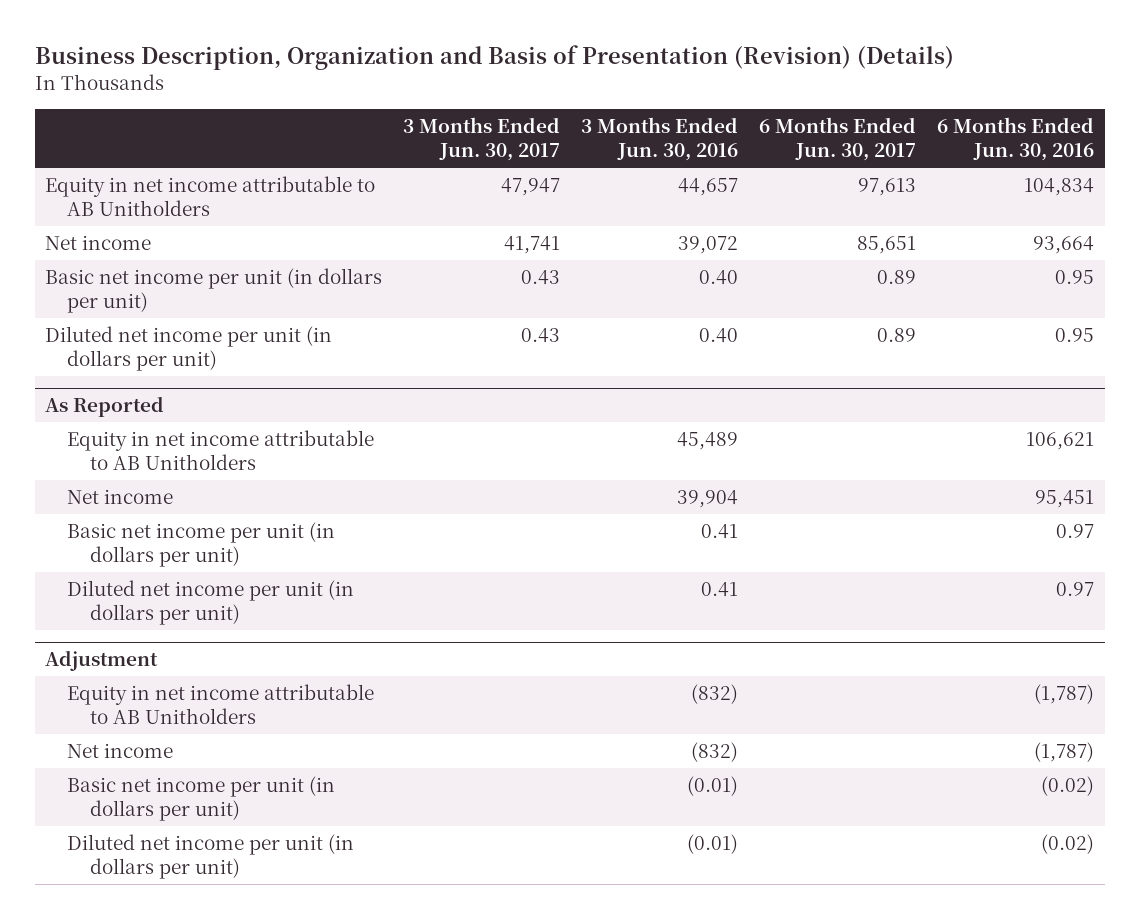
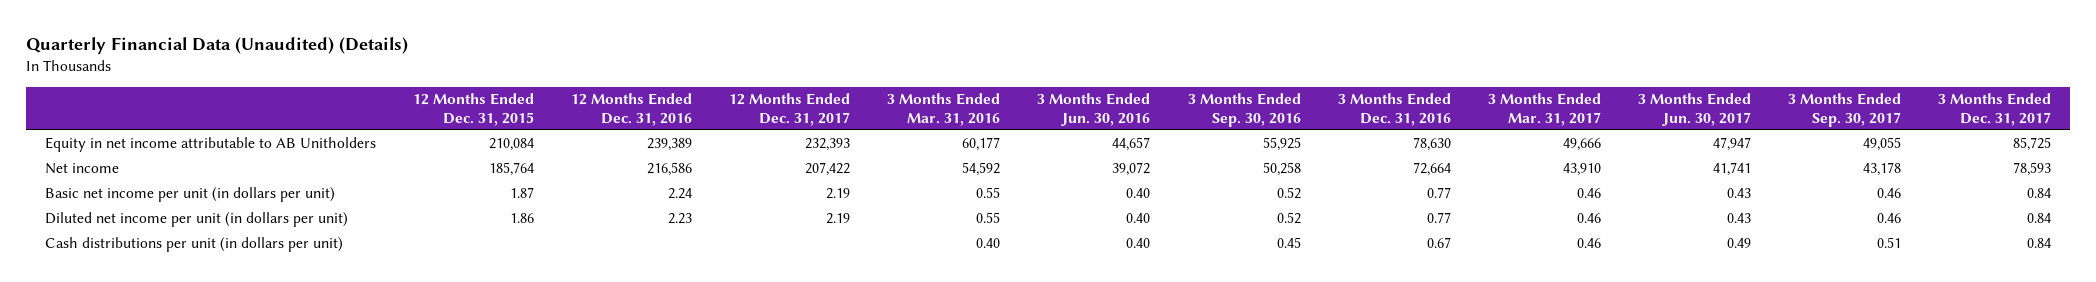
- Business Description, Organization and Basis of Presentation (Revision) (Details)
+ Quarterly Financial Data (Unaudited) (Details)
- | 3 Months Ended Jun. 30, 2017 | 3 Months Ended Jun. 30, 2016 | 6 Months Ended Jun. 30, 2017 | 6 Months Ended Jun. 30, 2016
+ | 12 Months Ended Dec. 31, 2015 | 12 Months Ended Dec. 31, 2016 | 12 Months Ended Dec. 31, 2017 | 3 Months Ended Mar. 31, 2016 | 3 Months Ended Jun. 30, 2016 | 3 Months Ended Sep. 30, 2016 | 3 Months Ended Dec. 31, 2016 | 3 Months Ended Mar. 31, 2017 | 3 Months Ended Jun. 30, 2017 | 3 Months Ended Sep. 30, 2017 | 3 Months Ended Dec. 31, 2017
- As Reported
- Equity in net income attributable to AB Unitholders | | 45,489 | | 106,621
- Net income | | 39,904 | | 95,451
- Basic net income per unit (in dollars per unit) | | 0.41 | | 0.97
- Diluted net income per unit (in dollars per unit) | | 0.41 | | 0.97
- Adjustment
- Equity in net income attributable to AB Unitholders | | (832) | | (1,787)
- Net income | | (832) | | (1,787)
- Basic net income per unit (in dollars per unit) | | (0.01) | | (0.02)
- Diluted net income per unit (in dollars per unit) | | (0.01) | | (0.02)
+ Cash distributions per unit (in dollars per unit) | | | | 0.40 | 0.40 | 0.45 | 0.67 | 0.46 | 0.49 | 0.51 | 0.84

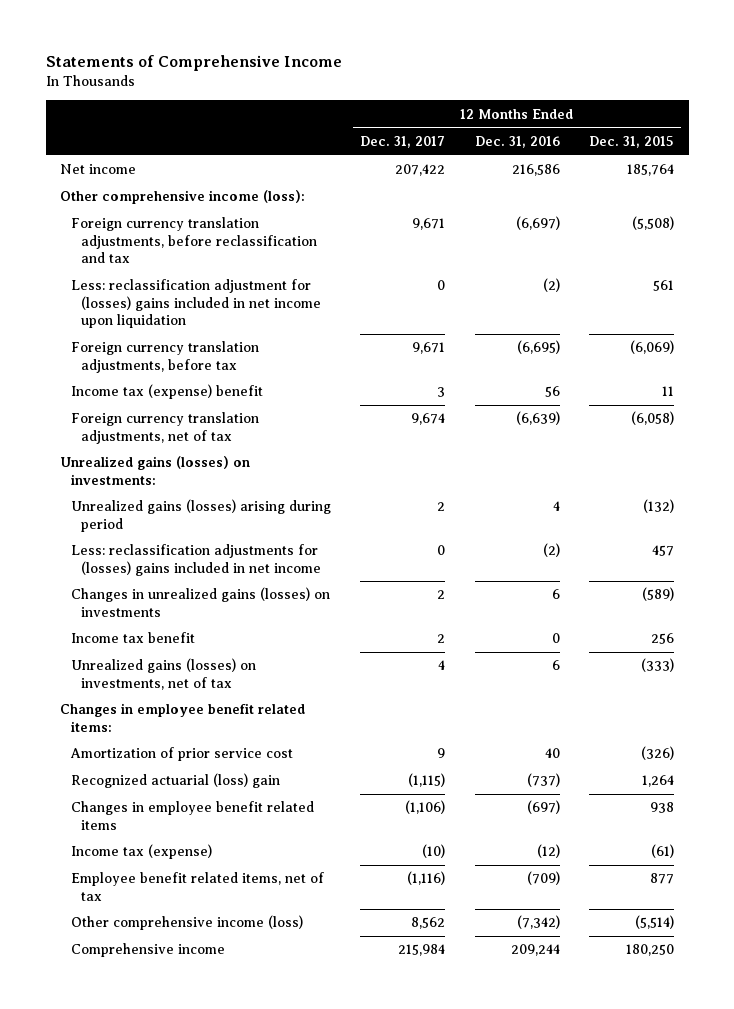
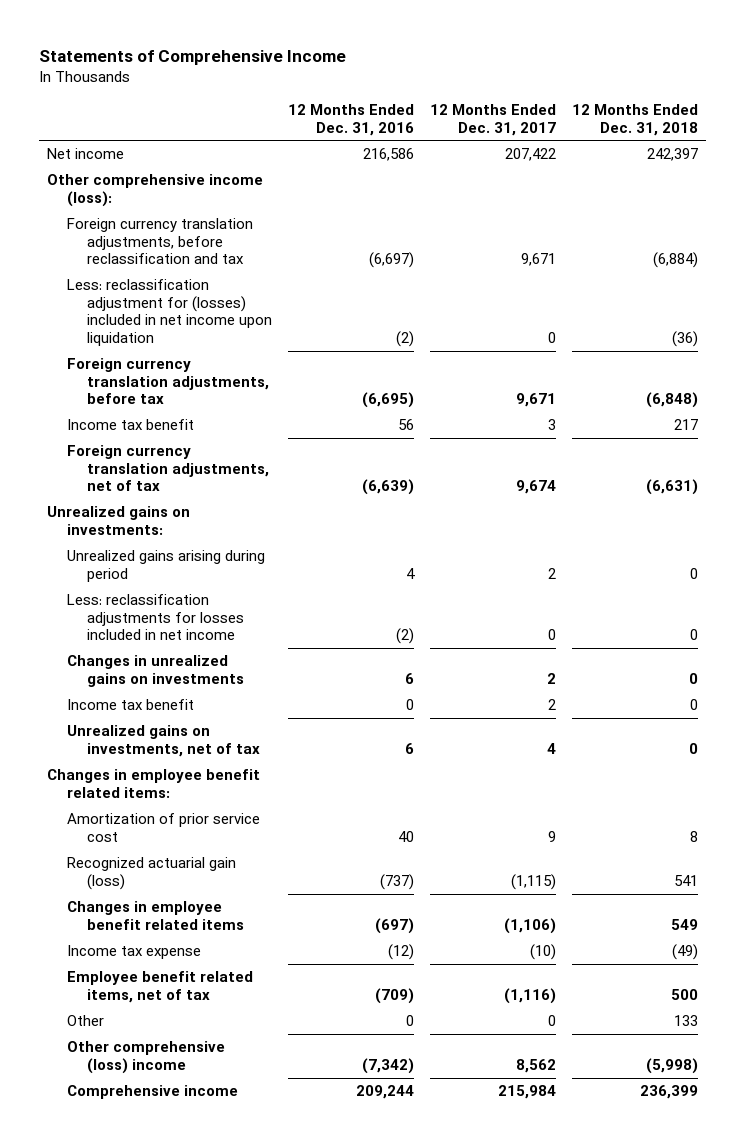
- | 12 Months Ended Dec. 31, 2017 | 12 Months Ended Dec. 31, 2016 | 12 Months Ended Dec. 31, 2015
+ | 12 Months Ended Dec. 31, 2016 | 12 Months Ended Dec. 31, 2017 | 12 Months Ended Dec. 31, 2018
- Less: reclassification adjustment for (losses) gains included in net income upon liquidation | 0 | (2) | 561
+ Less: reclassification adjustment for (losses) included in net income upon liquidation | (2) | 0 | (36)
- Income tax (expense) benefit | 3 | 56 | 11
+ Income tax benefit | 56 | 3 | 217
- Unrealized gains (losses) on investments:
- Unrealized gains (losses) arising during period | 2 | 4 | (132)
- Less: reclassification adjustments for (losses) gains included in net income | 0 | (2) | 457
- Changes in unrealized gains (losses) on investments | 2 | 6 | (589)
+ Unrealized gains on investments:
+ Unrealized gains arising during period | 4 | 2 | 0
+ Less: reclassification adjustments for losses included in net income | (2) | 0 | 0
+ Changes in unrealized gains on investments | 6 | 2 | 0
- Unrealized gains (losses) on investments, net of tax | 4 | 6 | (333)
+ Unrealized gains on investments, net of tax | 6 | 4 | 0
- Recognized actuarial (loss) gain | (1,115) | (737) | 1,264
+ Recognized actuarial gain (loss) | (737) | (1,115) | 541
- Income tax (expense) | (10) | (12) | (61)
+ Income tax expense | (12) | (10) | (49)
- Other comprehensive income (loss) | 8,562 | (7,342) | (5,514)
+ Other | 0 | 0 | 133
+ Other comprehensive (loss) income | (7,342) | 8,562 | (5,998)

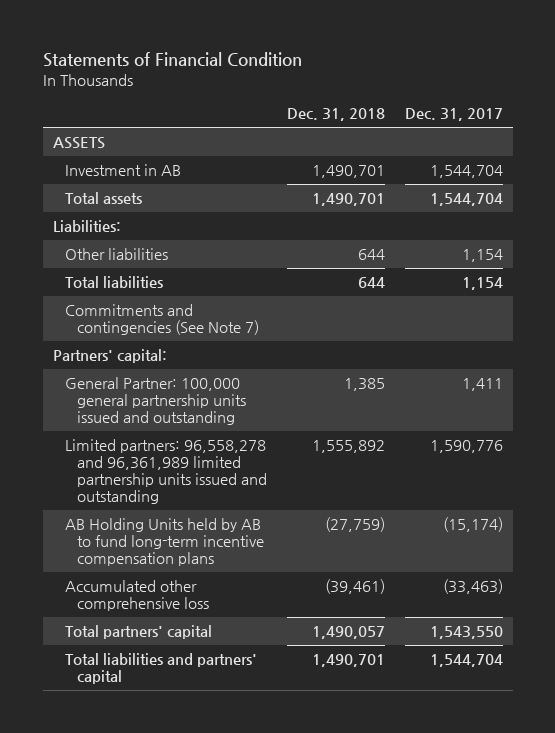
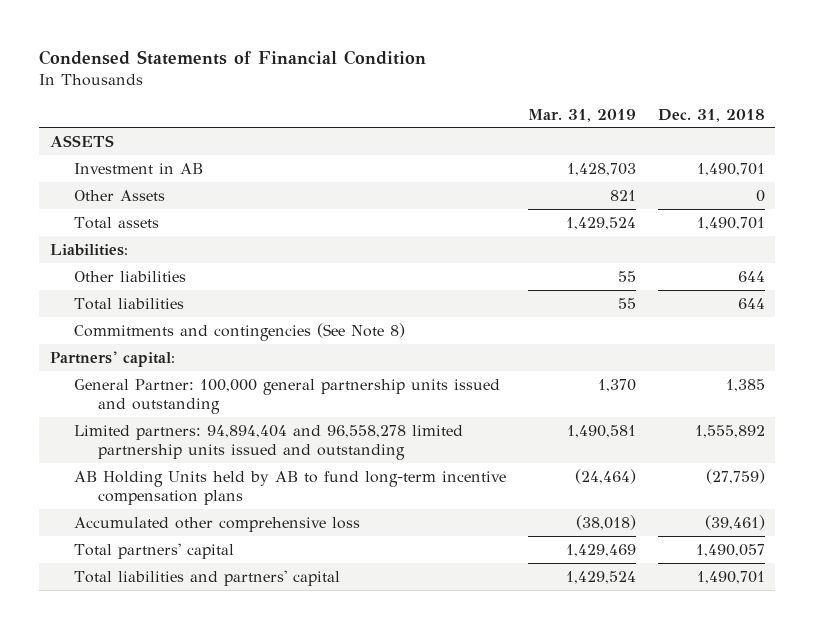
- Statements of Financial Condition
+ Condensed Statements of Financial Condition
- | Dec. 31, 2018 | Dec. 31, 2017
+ | Mar. 31, 2019 | Dec. 31, 2018
+ Other Assets | 821 | 0
- Commitments and contingencies (See Note 7)
+ Commitments and contingencies (See Note 8)
- Limited partners: 96,558,278 and 96,361,989 limited partnership units issued and outstanding | 1,555,892 | 1,590,776
+ Limited partners: 94,894,404 and 96,558,278 limited partnership units issued and outstanding | 1,490,581 | 1,555,892

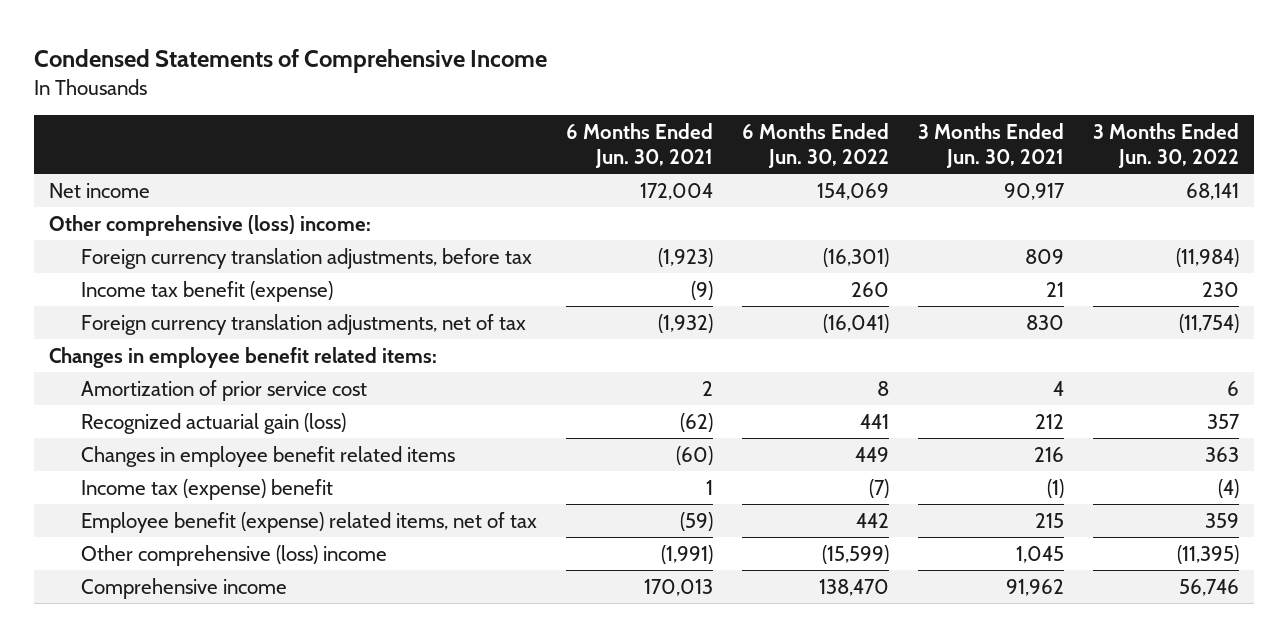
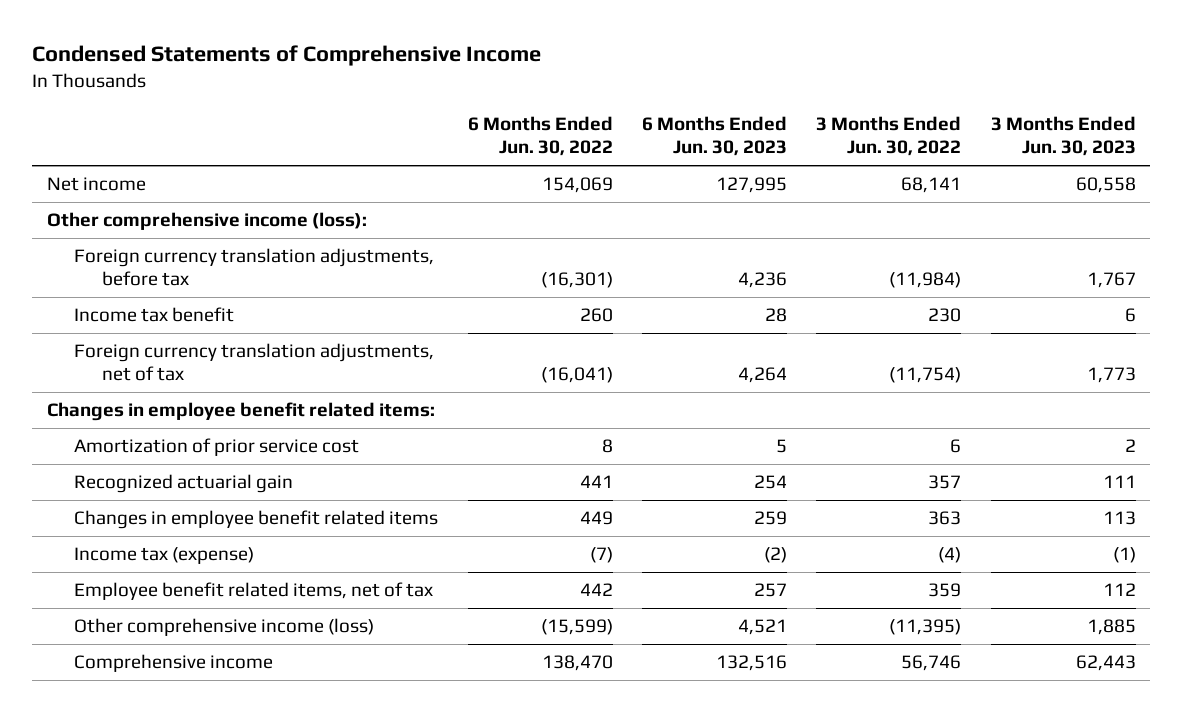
- | 6 Months Ended Jun. 30, 2021 | 6 Months Ended Jun. 30, 2022 | 3 Months Ended Jun. 30, 2021 | 3 Months Ended Jun. 30, 2022
+ | 6 Months Ended Jun. 30, 2022 | 6 Months Ended Jun. 30, 2023 | 3 Months Ended Jun. 30, 2022 | 3 Months Ended Jun. 30, 2023
- Other comprehensive (loss) income:
+ Other comprehensive income (loss):
- Income tax benefit (expense) | (9) | 260 | 21 | 230
+ Income tax benefit | 260 | 28 | 230 | 6
- Recognized actuarial gain (loss) | (62) | 441 | 212 | 357
+ Recognized actuarial gain | 441 | 254 | 357 | 111
- Income tax (expense) benefit | 1 | (7) | (1) | (4)
- Employee benefit (expense) related items, net of tax | (59) | 442 | 215 | 359
- Other comprehensive (loss) income | (1,991) | (15,599) | 1,045 | (11,395)
+ Income tax (expense) | (7) | (2) | (4) | (1)
+ Employee benefit related items, net of tax | 442 | 257 | 359 | 112
+ Other comprehensive income (loss) | (15,599) | 4,521 | (11,395) | 1,885

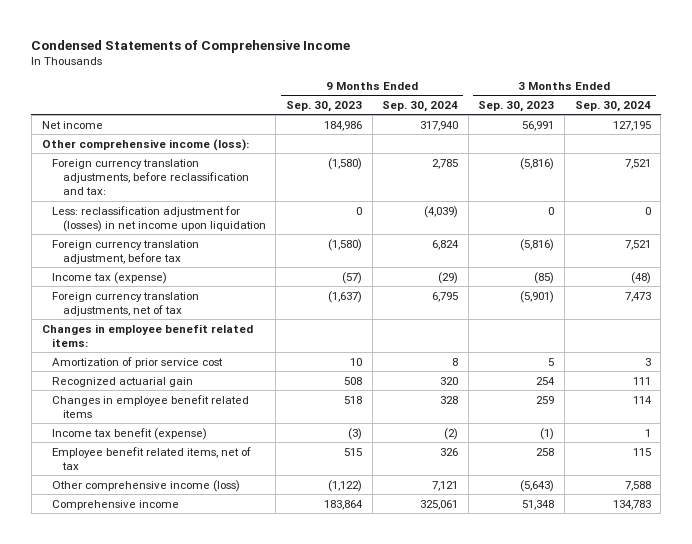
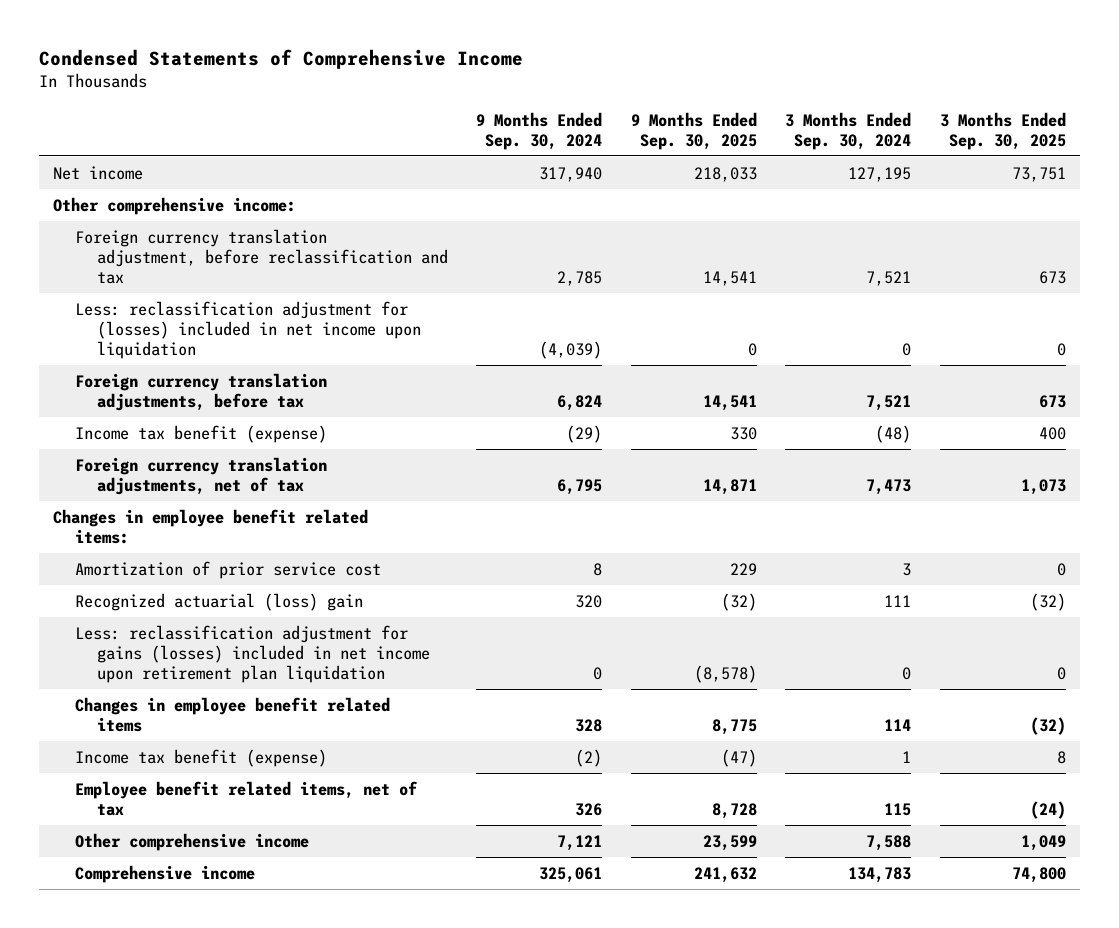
- | 9 Months Ended Sep. 30, 2023 | 9 Months Ended Sep. 30, 2024 | 3 Months Ended Sep. 30, 2023 | 3 Months Ended Sep. 30, 2024
+ | 9 Months Ended Sep. 30, 2024 | 9 Months Ended Sep. 30, 2025 | 3 Months Ended Sep. 30, 2024 | 3 Months Ended Sep. 30, 2025
- Other comprehensive income (loss):
- Foreign currency translation adjustments, before reclassification and tax: | (1,580) | 2,785 | (5,816) | 7,521
- Less: reclassification adjustment for (losses) in net income upon liquidation | 0 | (4,039) | 0 | 0
- Foreign currency translation adjustment, before tax | (1,580) | 6,824 | (5,816) | 7,521
- Income tax (expense) | (57) | (29) | (85) | (48)
+ Other comprehensive income:
+ Foreign currency translation adjustment, before reclassification and tax | 2,785 | 14,541 | 7,521 | 673
+ Less: reclassification adjustment for (losses) included in net income upon liquidation | (4,039) | 0 | 0 | 0
+ Foreign currency translation adjustments, before tax | 6,824 | 14,541 | 7,521 | 673
+ Income tax benefit (expense) | (29) | 330 | (48) | 400
- Recognized actuarial gain | 508 | 320 | 254 | 111
+ Recognized actuarial (loss) gain | 320 | (32) | 111 | (32)
+ Less: reclassification adjustment for gains (losses) included in net income upon retirement plan liquidation | 0 | (8,578) | 0 | 0
- Other comprehensive income (loss) | (1,122) | 7,121 | (5,643) | 7,588
+ Other comprehensive income | 7,121 | 23,599 | 7,588 | 1,049

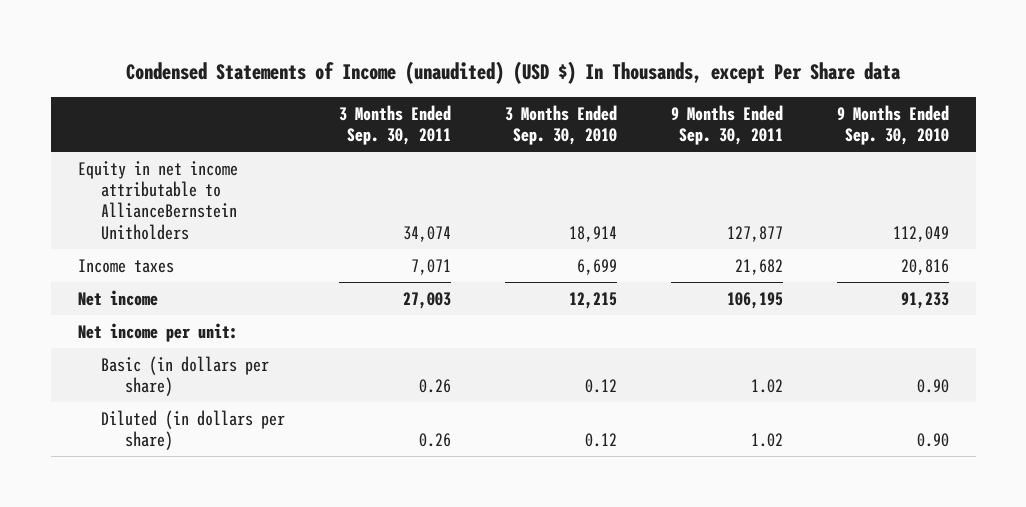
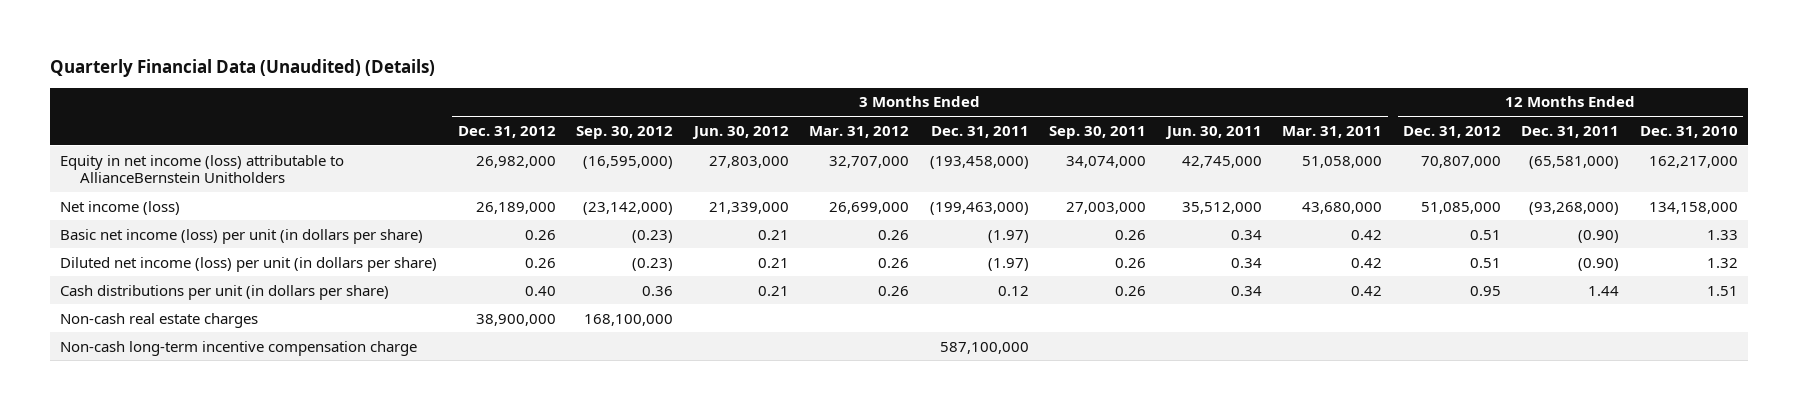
- Condensed Statements of Income (unaudited) (USD $) In Thousands, except Per Share data
+ Quarterly Financial Data (Unaudited) (Details)
- | 3 Months Ended Sep. 30, 2011 | 3 Months Ended Sep. 30, 2010 | 9 Months Ended Sep. 30, 2011 | 9 Months Ended Sep. 30, 2010
+ | 3 Months Ended Dec. 31, 2012 | 3 Months Ended Sep. 30, 2012 | 3 Months Ended Jun. 30, 2012 | 3 Months Ended Mar. 31, 2012 | 3 Months Ended Dec. 31, 2011 | 3 Months Ended Sep. 30, 2011 | 3 Months Ended Jun. 30, 2011 | 3 Months Ended Mar. 31, 2011 | 12 Months Ended Dec. 31, 2012 | 12 Months Ended Dec. 31, 2011 | 12 Months Ended Dec. 31, 2010
- Equity in net income attributable to AllianceBernstein Unitholders | 34,074 | 18,914 | 127,877 | 112,049
- Income taxes | 7,071 | 6,699 | 21,682 | 20,816
- Net income | 27,003 | 12,215 | 106,195 | 91,233
- Net income per unit:
- Basic (in dollars per share) | 0.26 | 0.12 | 1.02 | 0.90
- Diluted (in dollars per share) | 0.26 | 0.12 | 1.02 | 0.90
+ Equity in net income (loss) attributable to AllianceBernstein Unitholders | 26,982,000 | (16,595,000) | 27,803,000 | 32,707,000 | (193,458,000) | 34,074,000 | 42,745,000 | 51,058,000 | 70,807,000 | (65,581,000) | 162,217,000
+ Net income (loss) | 26,189,000 | (23,142,000) | 21,339,000 | 26,699,000 | (199,463,000) | 27,003,000 | 35,512,000 | 43,680,000 | 51,085,000 | (93,268,000) | 134,158,000
+ Basic net income (loss) per unit (in dollars per share) | 0.26 | (0.23) | 0.21 | 0.26 | (1.97) | 0.26 | 0.34 | 0.42 | 0.51 | (0.90) | 1.33
+ Diluted net income (loss) per unit (in dollars per share) | 0.26 | (0.23) | 0.21 | 0.26 | (1.97) | 0.26 | 0.34 | 0.42 | 0.51 | (0.90) | 1.32
+ Cash distributions per unit (in dollars per share) | 0.40 | 0.36 | 0.21 | 0.26 | 0.12 | 0.26 | 0.34 | 0.42 | 0.95 | 1.44 | 1.51
+ Non-cash real estate charges | 38,900,000 | 168,100,000 | | | | | | | | |
+ Non-cash long-term incentive compensation charge | | | | | 587,100,000 | | | | | |

